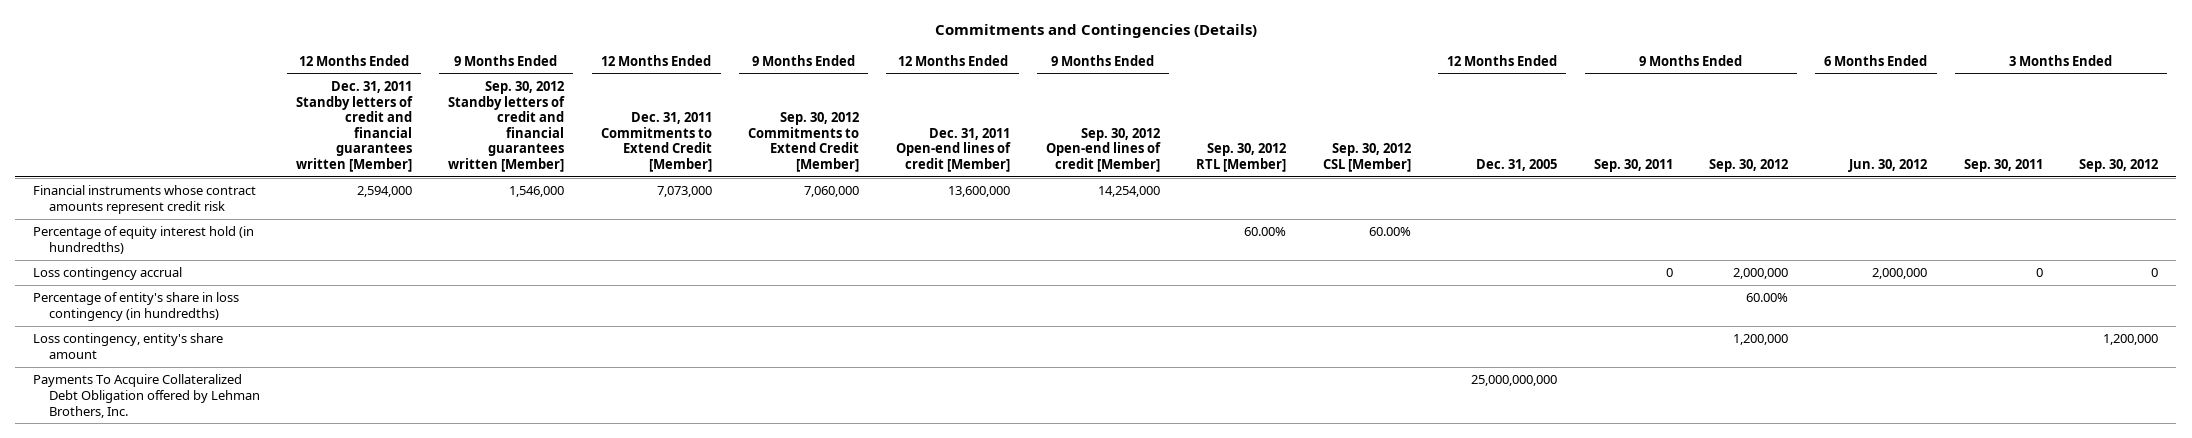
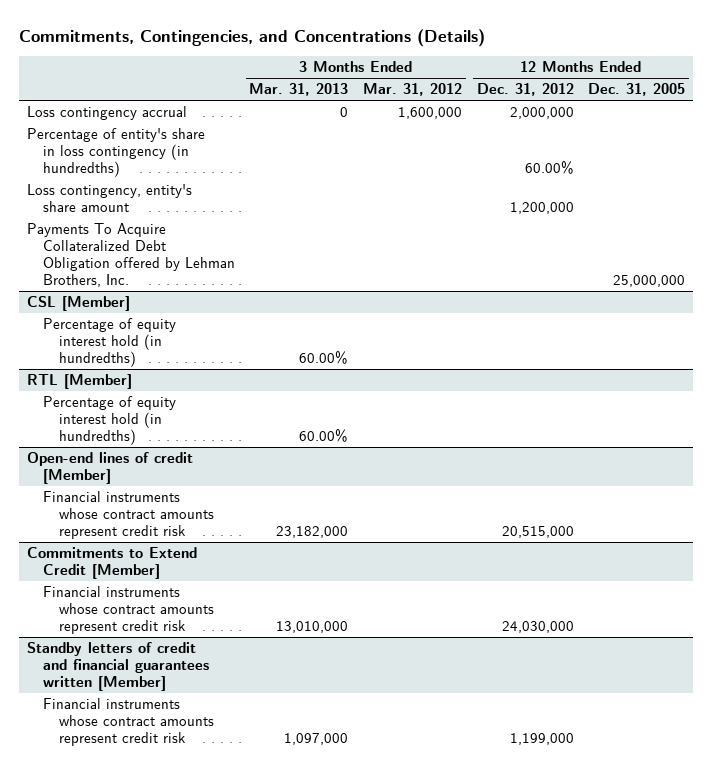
- Commitments and Contingencies (Details)
+ Commitments, Contingencies, and Concentrations (Details)
- | 12 Months Ended Dec. 31, 2011 Standby letters of credit and financial guarantees written [Member] | 9 Months Ended Sep. 30, 2012 Standby letters of credit and financial guarantees written [Member] | 12 Months Ended Dec. 31, 2011 Commitments to Extend Credit [Member] | 9 Months Ended Sep. 30, 2012 Commitments to Extend Credit [Member] | 12 Months Ended Dec. 31, 2011 Open-end lines of credit [Member] | 9 Months Ended Sep. 30, 2012 Open-end lines of credit [Member] | Sep. 30, 2012 RTL [Member] | Sep. 30, 2012 CSL [Member] | 12 Months Ended Dec. 31, 2005 | 9 Months Ended Sep. 30, 2011 | 9 Months Ended Sep. 30, 2012 | 6 Months Ended Jun. 30, 2012 | 3 Months Ended Sep. 30, 2011 | 3 Months Ended Sep. 30, 2012
+ | 3 Months Ended Mar. 31, 2013 | 3 Months Ended Mar. 31, 2012 | 12 Months Ended Dec. 31, 2012 | 12 Months Ended Dec. 31, 2005
- Financial instruments whose contract amounts represent credit risk | 2,594,000 | 1,546,000 | 7,073,000 | 7,060,000 | 13,600,000 | 14,254,000 | | | | | | | |
- Percentage of equity interest hold (in hundredths) | | | | | | | 60.00% | 60.00% | | | | | |
- Payments To Acquire Collateralized Debt Obligation offered by Lehman Brothers, Inc. | | | | | | | | | 25,000,000,000 | | | | |
+ Payments To Acquire Collateralized Debt Obligation offered by Lehman Brothers, Inc. | | | | 25,000,000
+ CSL [Member]
+ Percentage of equity interest hold (in hundredths) | 60.00% | | |
+ RTL [Member]
+ Percentage of equity interest hold (in hundredths) | 60.00% | | |
+ Open-end lines of credit [Member]
+ Financial instruments whose contract amounts represent credit risk | 23,182,000 | | 20,515,000 |
+ Commitments to Extend Credit [Member]
+ Financial instruments whose contract amounts represent credit risk | 13,010,000 | | 24,030,000 |
+ Standby letters of credit and financial guarantees written [Member]
+ Financial instruments whose contract amounts represent credit risk | 1,097,000 | | 1,199,000 |

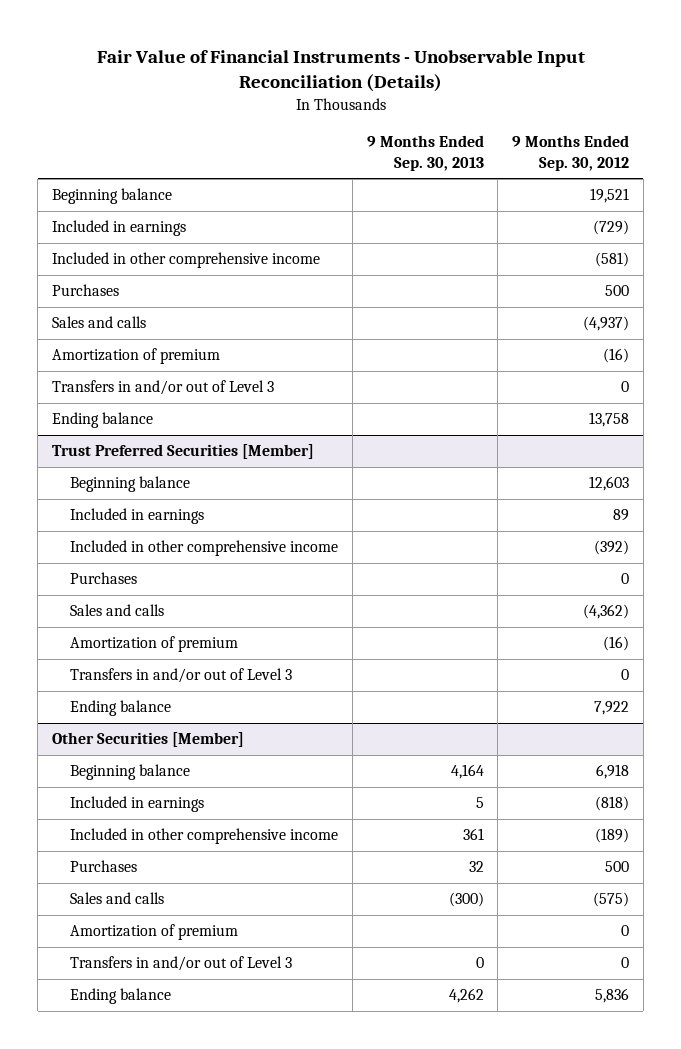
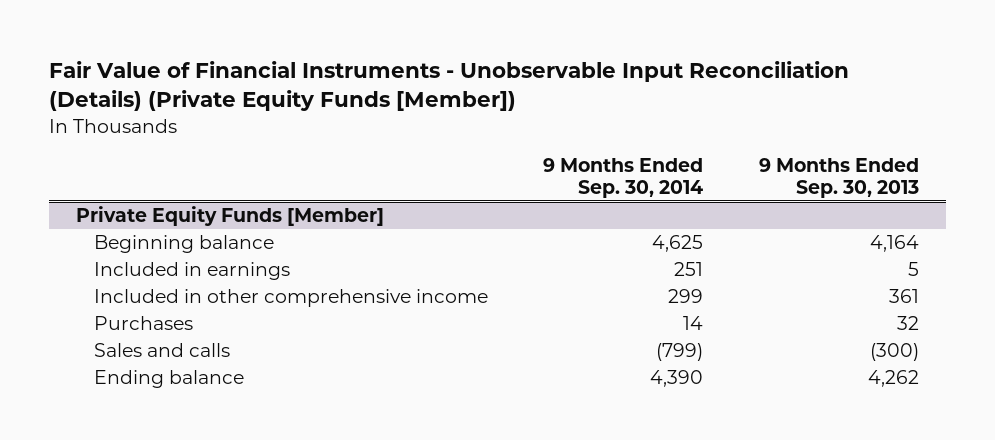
- Fair Value of Financial Instruments - Unobservable Input Reconciliation (Details)
+ Fair Value of Financial Instruments - Unobservable Input Reconciliation (Details) (Private Equity Funds [Member])
- | 9 Months Ended Sep. 30, 2013 | 9 Months Ended Sep. 30, 2012
+ | 9 Months Ended Sep. 30, 2014 | 9 Months Ended Sep. 30, 2013
- Beginning balance | | 19,521
- Included in earnings | | (729)
- Included in other comprehensive income | | (581)
- Purchases | | 500
- Sales and calls | | (4,937)
- Amortization of premium | | (16)
- Transfers in and/or out of Level 3 | | 0
- Ending balance | | 13,758
- Trust Preferred Securities [Member]
- Beginning balance | | 12,603
- Included in earnings | | 89
- Included in other comprehensive income | | (392)
- Purchases | | 0
- Sales and calls | | (4,362)
- Amortization of premium | | (16)
- Transfers in and/or out of Level 3 | | 0
- Ending balance | | 7,922
- Other Securities [Member]
+ Private Equity Funds [Member]
- Amortization of premium | | 0
- Transfers in and/or out of Level 3 | 0 | 0

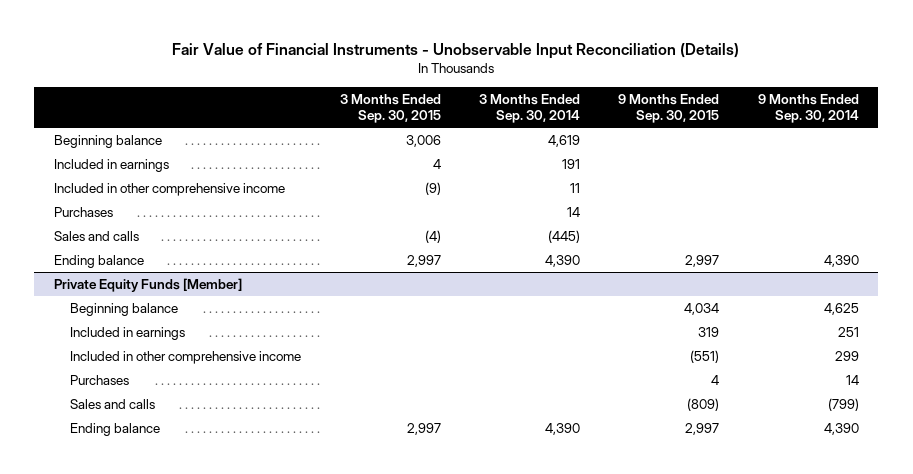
- Fair Value of Financial Instruments - Unobservable Input Reconciliation (Details) (Private Equity Funds [Member])
+ Fair Value of Financial Instruments - Unobservable Input Reconciliation (Details)
- | 9 Months Ended Sep. 30, 2014 | 9 Months Ended Sep. 30, 2013
+ | 3 Months Ended Sep. 30, 2015 | 3 Months Ended Sep. 30, 2014 | 9 Months Ended Sep. 30, 2015 | 9 Months Ended Sep. 30, 2014
+ Beginning balance | 3,006 | 4,619 | |
+ Included in earnings | 4 | 191 | |
+ Included in other comprehensive income | (9) | 11 | |
+ Purchases | | 14 | |
+ Sales and calls | (4) | (445) | |
+ Ending balance | 2,997 | 4,390 | 2,997 | 4,390

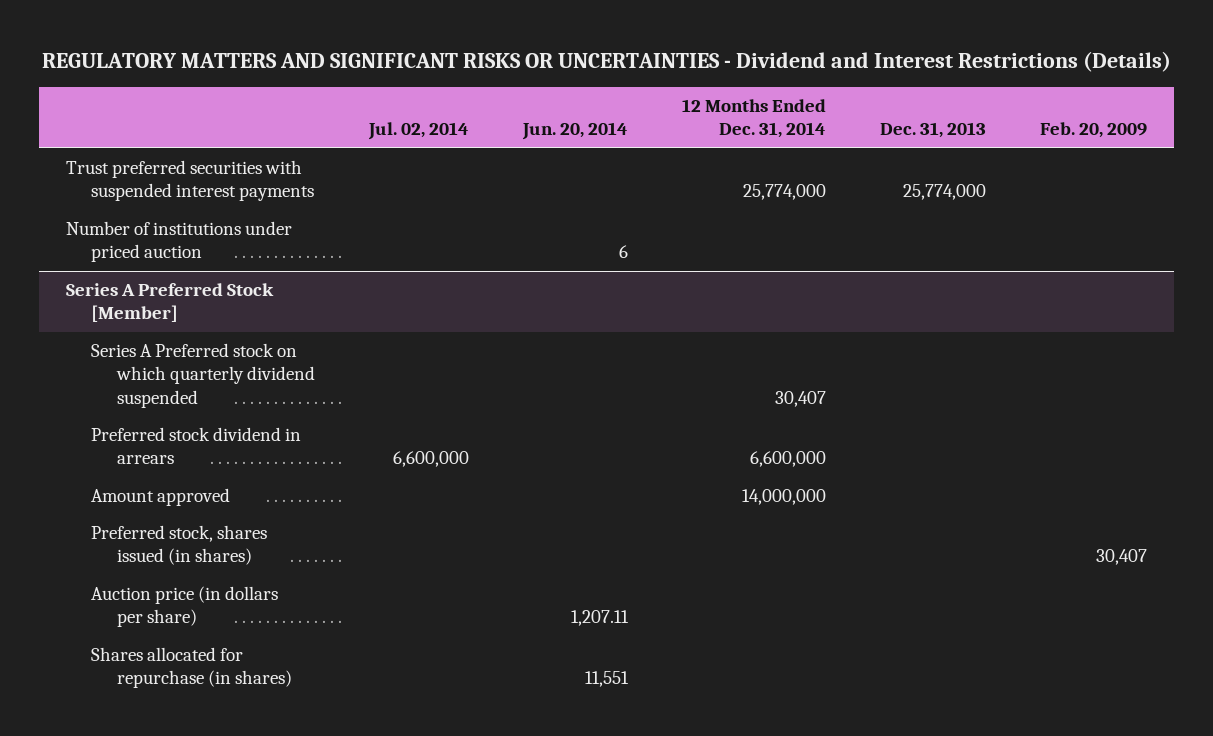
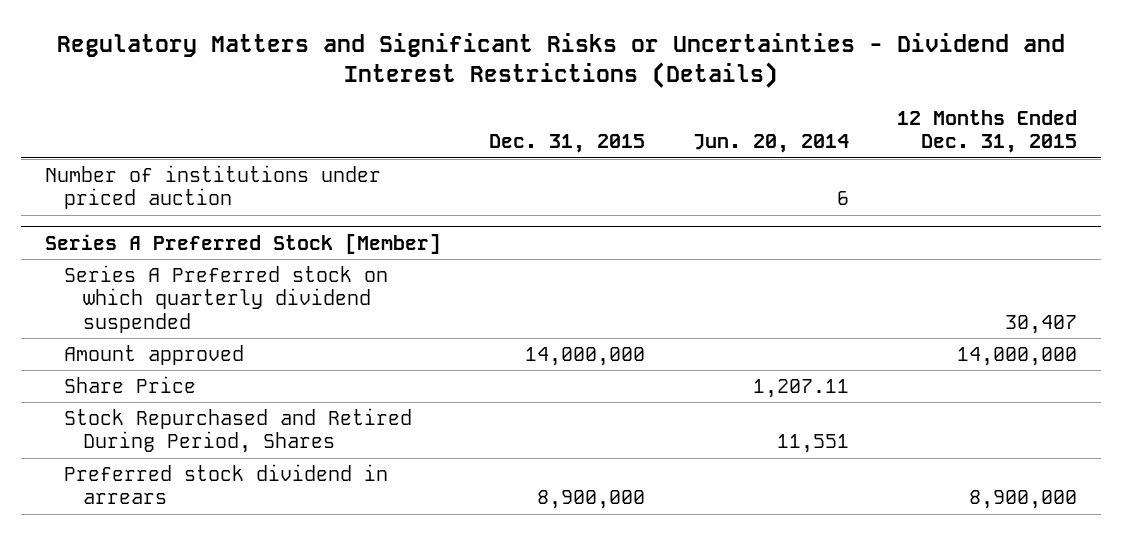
- REGULATORY MATTERS AND SIGNIFICANT RISKS OR UNCERTAINTIES - Dividend and Interest Restrictions (Details)
+ Regulatory Matters and Significant Risks or Uncertainties - Dividend and Interest Restrictions (Details)
- | Jul. 02, 2014 | Jun. 20, 2014 | 12 Months Ended Dec. 31, 2014 | Dec. 31, 2013 | Feb. 20, 2009
+ | Dec. 31, 2015 | Jun. 20, 2014 | 12 Months Ended Dec. 31, 2015
- Trust preferred securities with suspended interest payments | | | 25,774,000 | 25,774,000 |
@ Series A Preferred Stock [Member]
- Preferred stock, shares issued (in shares) | | | | | 30,407
- Auction price (in dollars per share) | | 1,207.11 | | |
- Shares allocated for repurchase (in shares) | | 11,551 | | |
+ Share Price | | 1,207.11 |
+ Stock Repurchased and Retired During Period, Shares | | 11,551 |
moved down: Preferred stock dividend in arrears | 8,900,000 | | 8,900,000

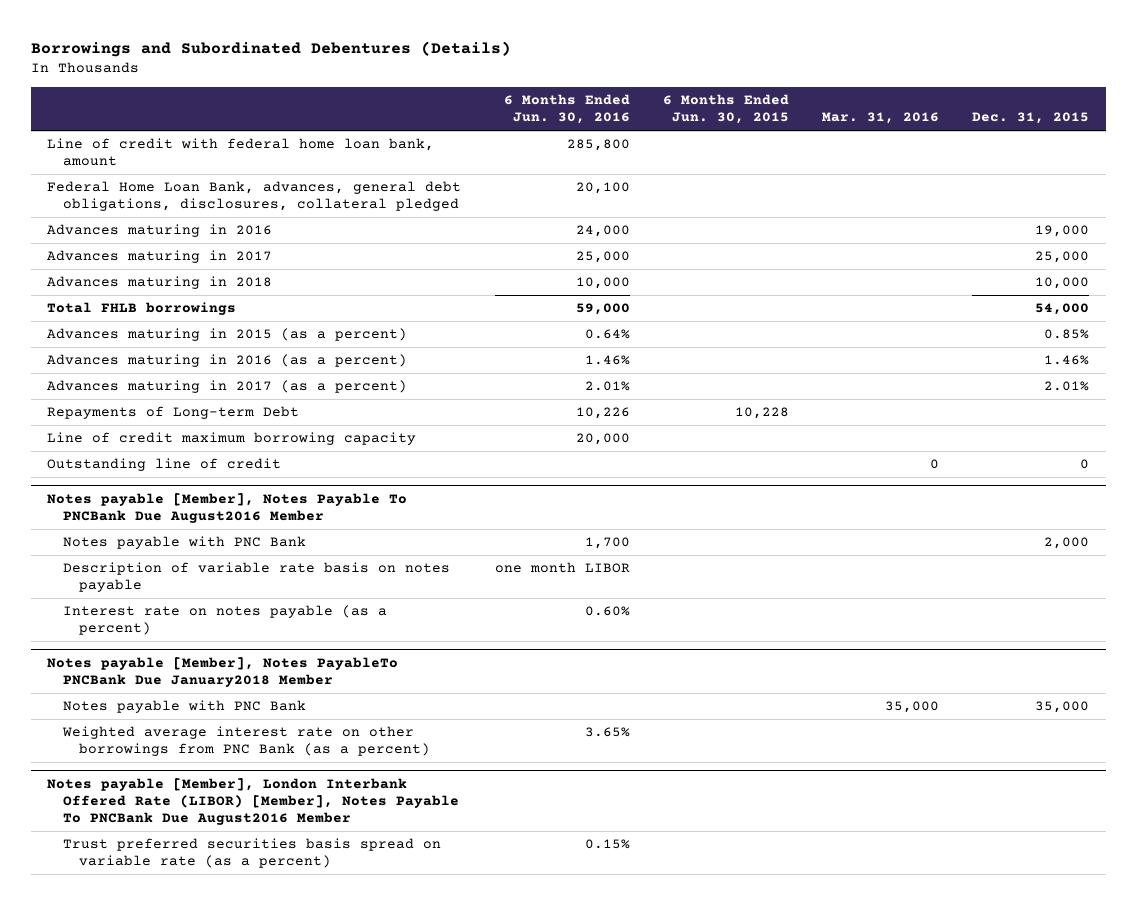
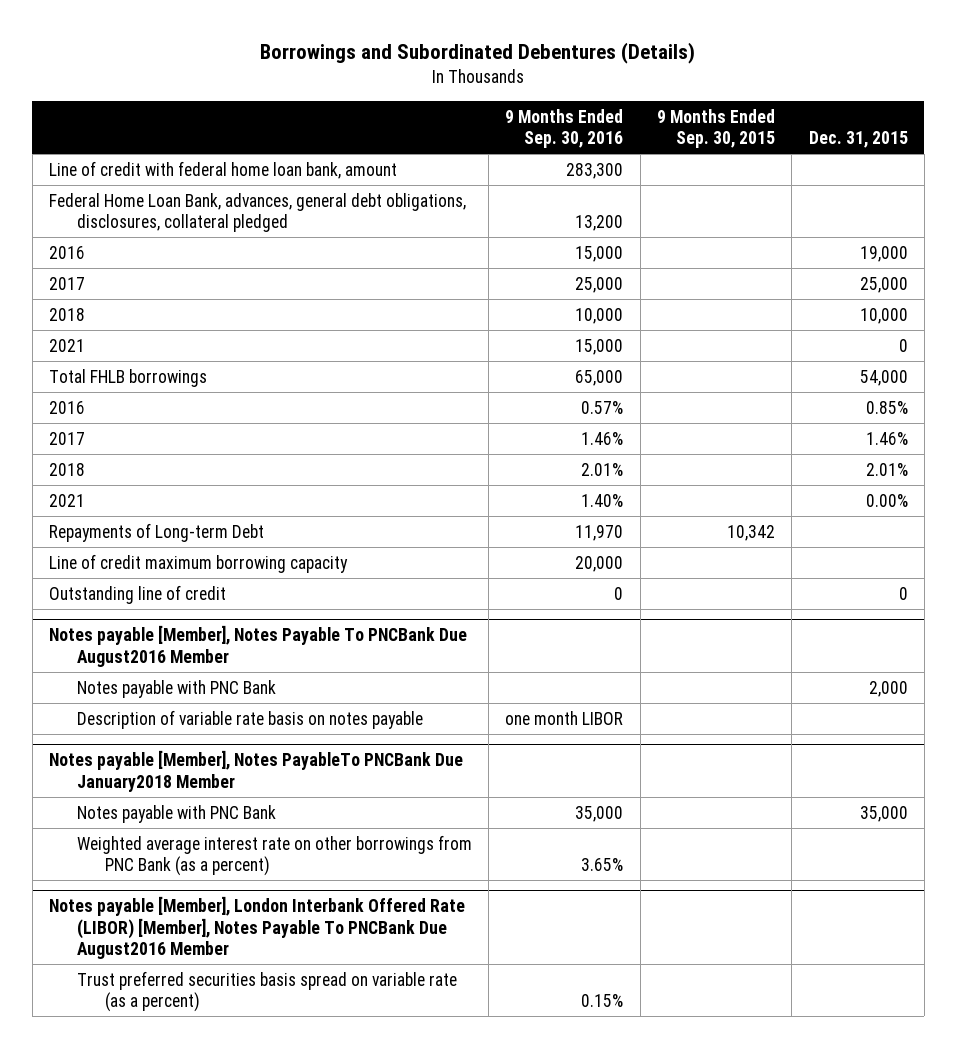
- | 6 Months Ended Jun. 30, 2016 | 6 Months Ended Jun. 30, 2015 | Mar. 31, 2016 | Dec. 31, 2015
+ | 9 Months Ended Sep. 30, 2016 | 9 Months Ended Sep. 30, 2015 | Dec. 31, 2015
- Advances maturing in 2016 | 24,000 | | | 19,000
- Advances maturing in 2017 | 25,000 | | | 25,000
- Advances maturing in 2018 | 10,000 | | | 10,000
+ 2016 | 15,000 | | 19,000
+ 2017 | 25,000 | | 25,000
+ 2018 | 10,000 | | 10,000
+ 2021 | 15,000 | | 0
- Advances maturing in 2015 (as a percent) | 0.64% | | | 0.85%
- Advances maturing in 2016 (as a percent) | 1.46% | | | 1.46%
- Advances maturing in 2017 (as a percent) | 2.01% | | | 2.01%
+ 2016 | 0.57% | | 0.85%
+ 2017 | 1.46% | | 1.46%
+ 2018 | 2.01% | | 2.01%
+ 2021 | 1.40% | | 0.00%
@ Notes payable [Member], Notes Payable To PNCBank Due August2016 Member
- Interest rate on notes payable (as a percent) | 0.60% | | |

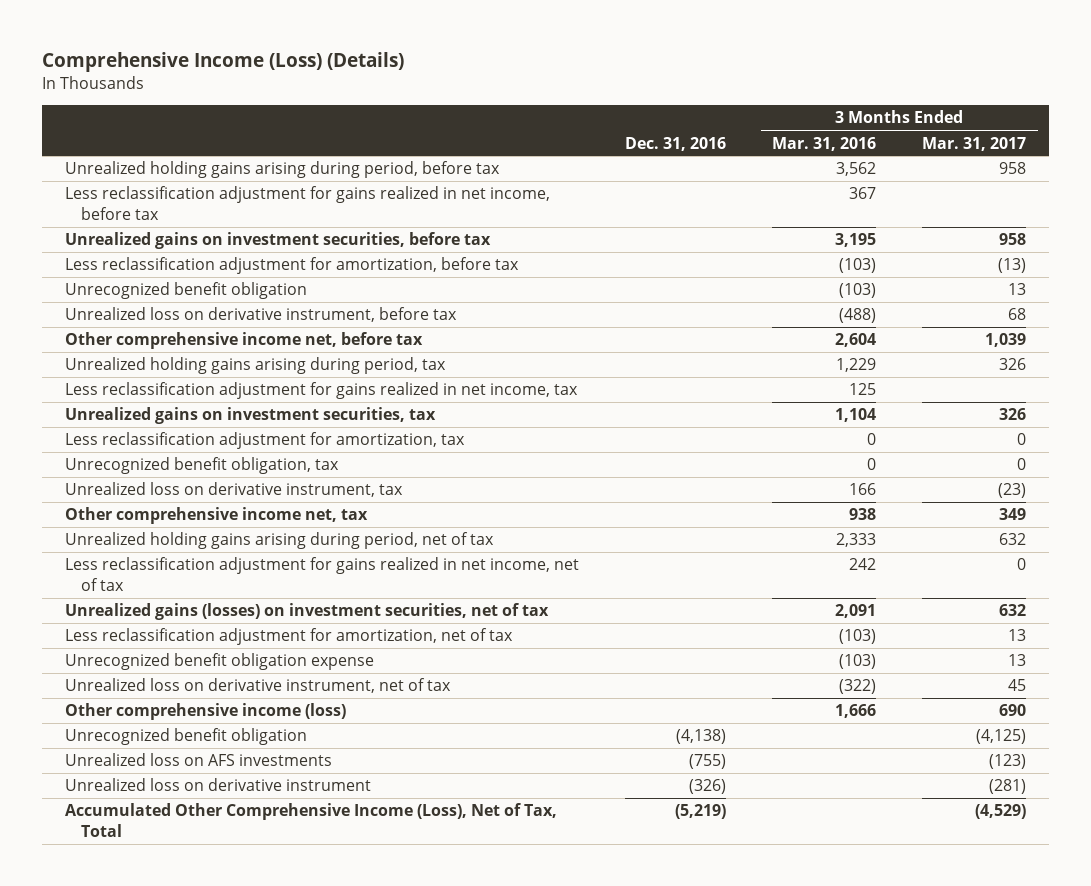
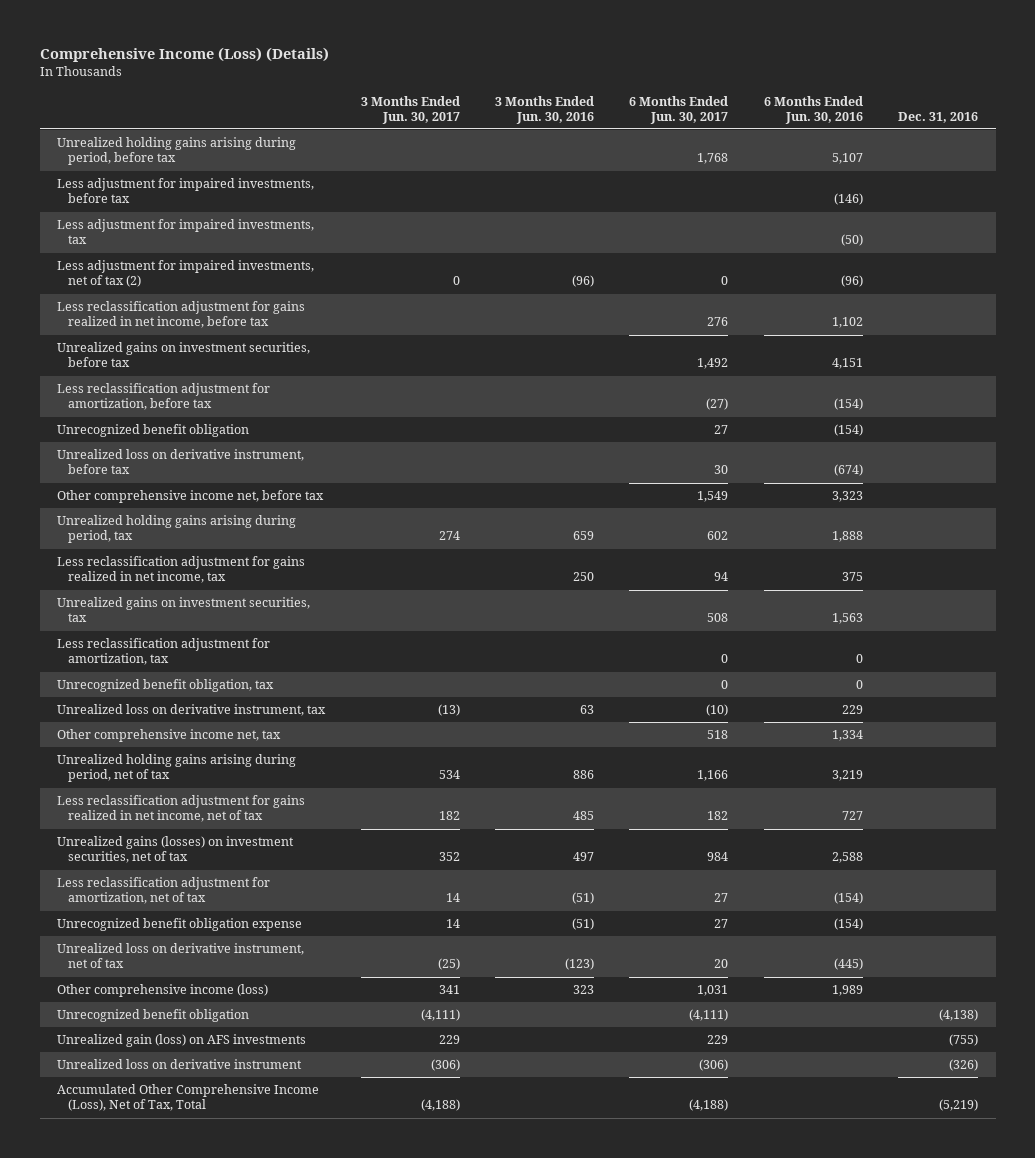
- | Dec. 31, 2016 | 3 Months Ended Mar. 31, 2016 | 3 Months Ended Mar. 31, 2017
+ | 3 Months Ended Jun. 30, 2017 | 3 Months Ended Jun. 30, 2016 | 6 Months Ended Jun. 30, 2017 | 6 Months Ended Jun. 30, 2016 | Dec. 31, 2016
+ Less adjustment for impaired investments, before tax | | | | (146) |
+ Less adjustment for impaired investments, tax | | | | (50) |
+ Less adjustment for impaired investments, net of tax (2) | 0 | (96) | 0 | (96) |
- Unrealized loss on AFS investments | (755) | | (123)
+ Unrealized gain (loss) on AFS investments | 229 | | 229 | | (755)

